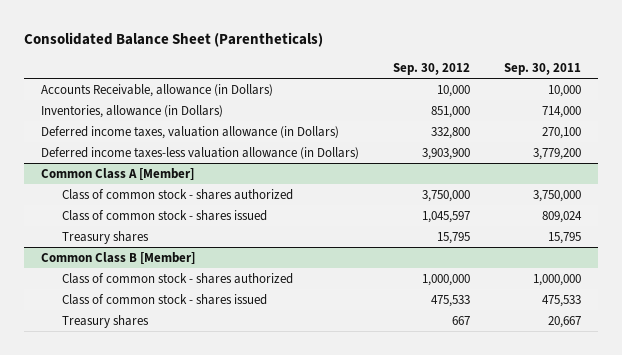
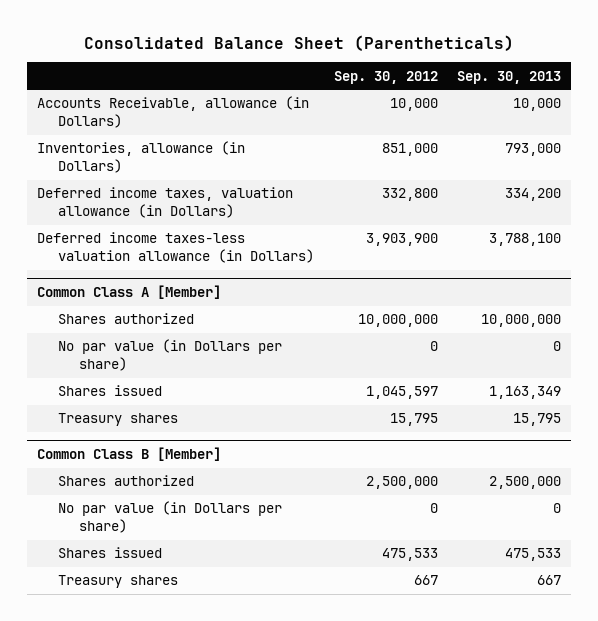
- | Sep. 30, 2012 | Sep. 30, 2011
+ | Sep. 30, 2012 | Sep. 30, 2013
@ Common Class A [Member]
- Class of common stock - shares authorized | 3,750,000 | 3,750,000
- Class of common stock - shares issued | 1,045,597 | 809,024
+ Shares authorized | 10,000,000 | 10,000,000
+ No par value (in Dollars per share) | 0 | 0
+ Shares issued | 1,045,597 | 1,163,349
@ Common Class B [Member]
- Class of common stock - shares authorized | 1,000,000 | 1,000,000
- Class of common stock - shares issued | 475,533 | 475,533
+ Shares authorized | 2,500,000 | 2,500,000
+ No par value (in Dollars per share) | 0 | 0
+ Shares issued | 475,533 | 475,533

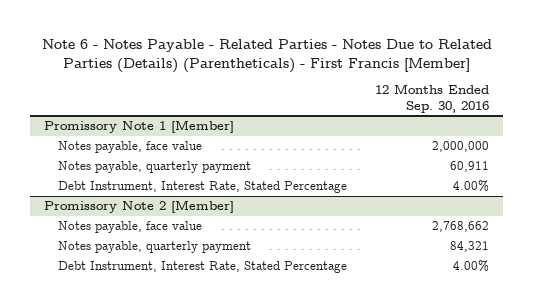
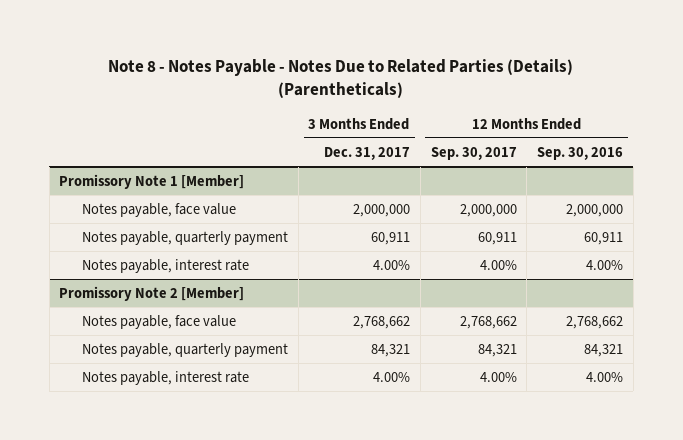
- Note 6 - Notes Payable - Related Parties - Notes Due to Related Parties (Details) (Parentheticals) - First Francis [Member]
+ Note 8 - Notes Payable - Notes Due to Related Parties (Details) (Parentheticals)
- | 12 Months Ended Sep. 30, 2016
+ | 3 Months Ended Dec. 31, 2017 | 12 Months Ended Sep. 30, 2017 | 12 Months Ended Sep. 30, 2016
@ Promissory Note 1 [Member]
- Debt Instrument, Interest Rate, Stated Percentage | 4.00%
+ Notes payable, interest rate | 4.00% | 4.00% | 4.00%
@ Promissory Note 2 [Member]
- Debt Instrument, Interest Rate, Stated Percentage | 4.00%
+ Notes payable, interest rate | 4.00% | 4.00% | 4.00%

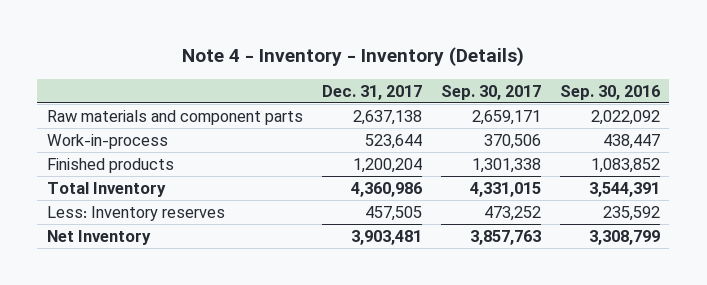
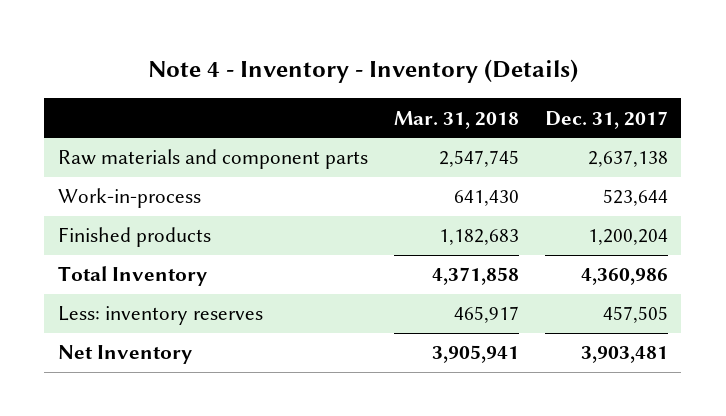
- | Dec. 31, 2017 | Sep. 30, 2017 | Sep. 30, 2016
+ | Mar. 31, 2018 | Dec. 31, 2017
- Less: Inventory reserves | 457,505 | 473,252 | 235,592
+ Less: inventory reserves | 465,917 | 457,505

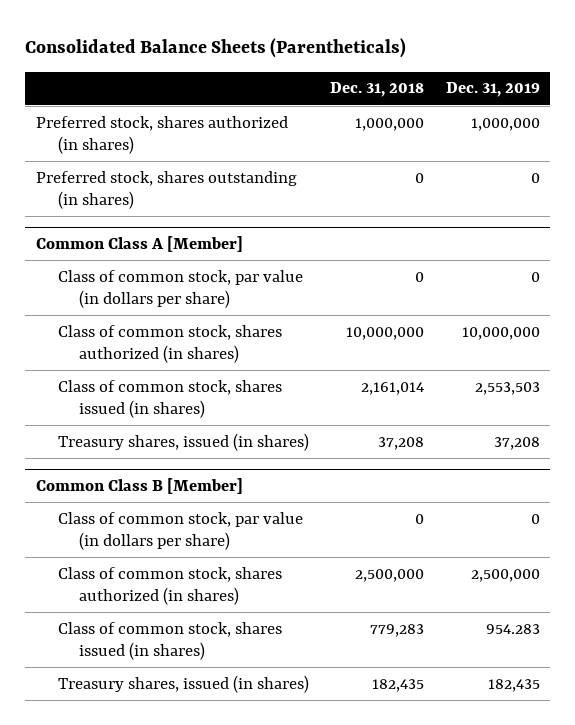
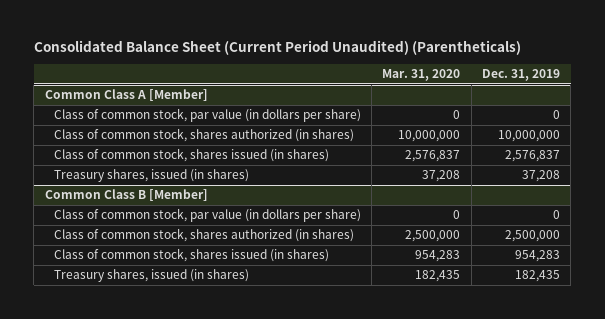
- Consolidated Balance Sheets (Parentheticals)
+ Consolidated Balance Sheet (Current Period Unaudited) (Parentheticals)
- | Dec. 31, 2018 | Dec. 31, 2019
+ | Mar. 31, 2020 | Dec. 31, 2019
- Preferred stock, shares authorized (in shares) | 1,000,000 | 1,000,000
- Preferred stock, shares outstanding (in shares) | 0 | 0
@ Common Class A [Member]
- Class of common stock, shares issued (in shares) | 2,161,014 | 2,553,503
+ Class of common stock, shares issued (in shares) | 2,576,837 | 2,576,837
@ Common Class B [Member]
- Class of common stock, shares issued (in shares) | 779,283 | 954.283
+ Class of common stock, shares issued (in shares) | 954,283 | 954,283

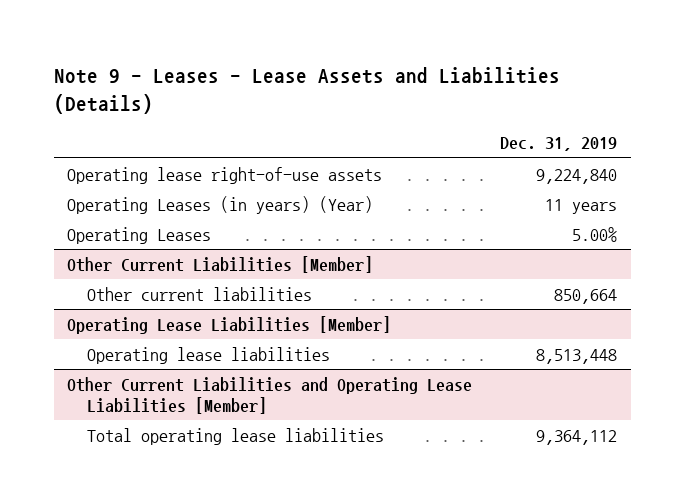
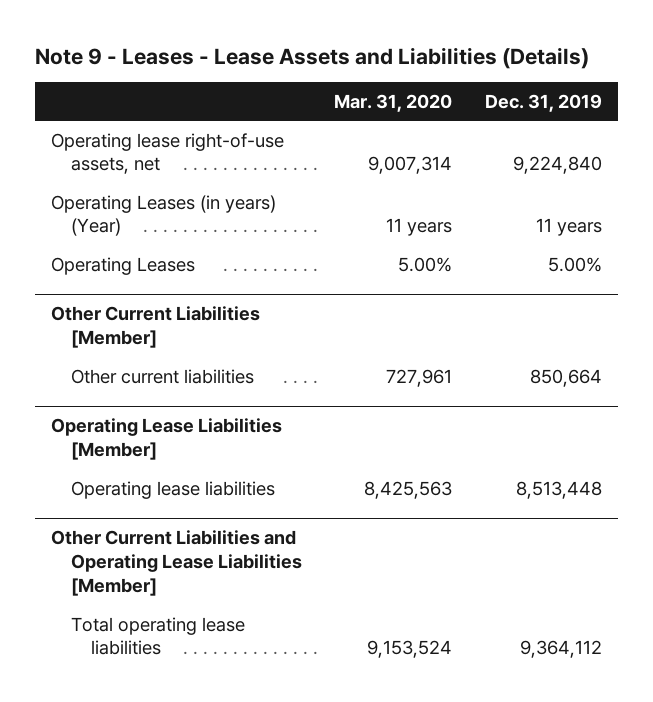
- | Dec. 31, 2019
+ | Mar. 31, 2020 | Dec. 31, 2019
- Operating lease right-of-use assets | 9,224,840
+ Operating lease right-of-use assets, net | 9,007,314 | 9,224,840

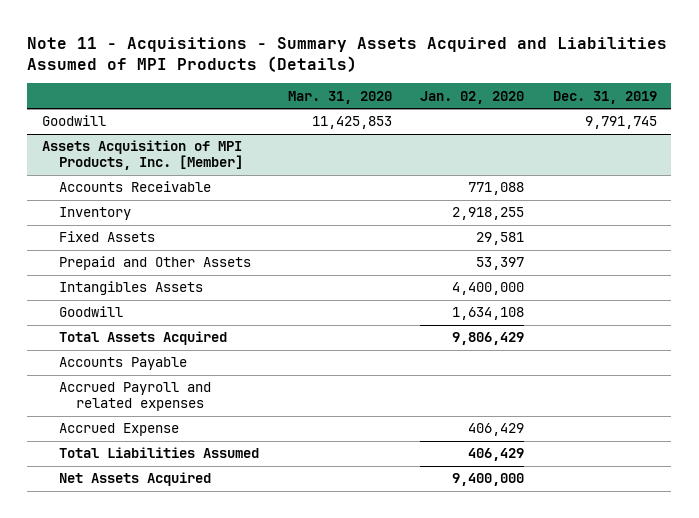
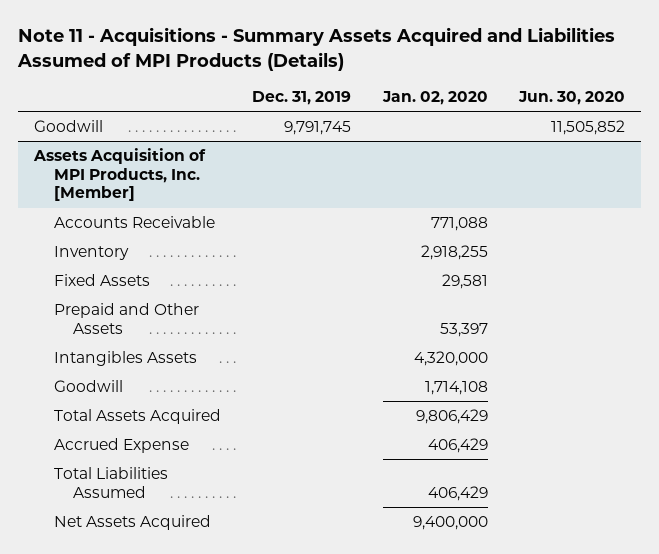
- | Mar. 31, 2020 | Jan. 02, 2020 | Dec. 31, 2019
+ | Dec. 31, 2019 | Jan. 02, 2020 | Jun. 30, 2020
@ Assets Acquisition of MPI Products, Inc. [Member]
- Intangibles Assets | | 4,400,000 |
- Goodwill | | 1,634,108 |
+ Intangibles Assets | | 4,320,000 |
+ Goodwill | | 1,714,108 |
- Accounts Payable
- Accrued Payroll and related expenses

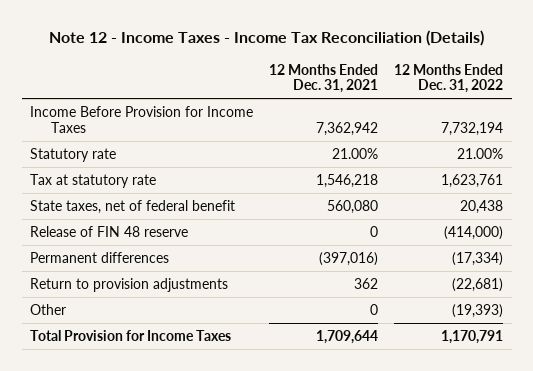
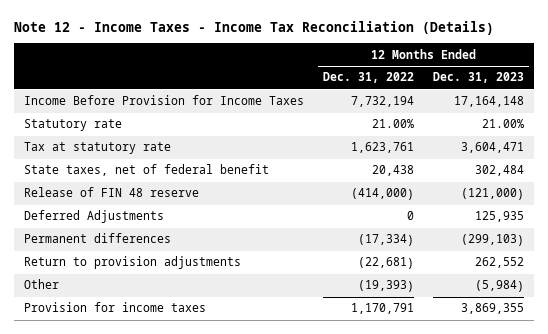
- | 12 Months Ended Dec. 31, 2021 | 12 Months Ended Dec. 31, 2022
+ | 12 Months Ended Dec. 31, 2022 | 12 Months Ended Dec. 31, 2023
+ Deferred Adjustments | 0 | 125,935
- Total Provision for Income Taxes | 1,709,644 | 1,170,791
+ Provision for income taxes | 1,170,791 | 3,869,355

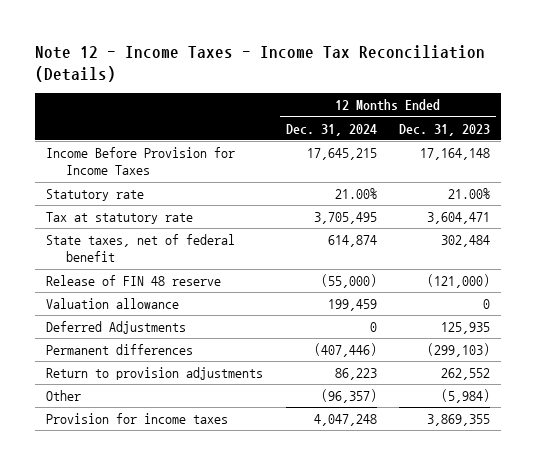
- | 12 Months Ended Dec. 31, 2022 | 12 Months Ended Dec. 31, 2023
+ | 12 Months Ended Dec. 31, 2024 | 12 Months Ended Dec. 31, 2023
+ Valuation allowance | 199,459 | 0

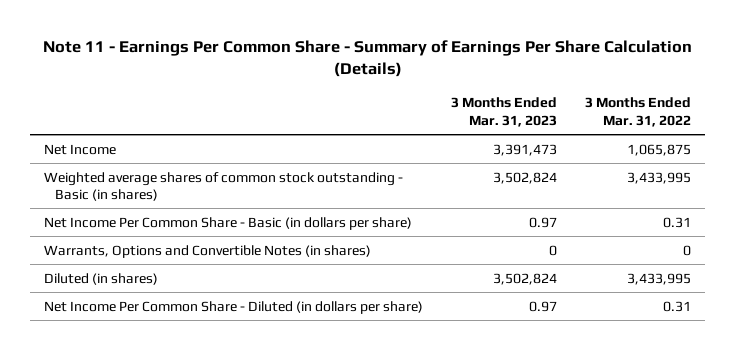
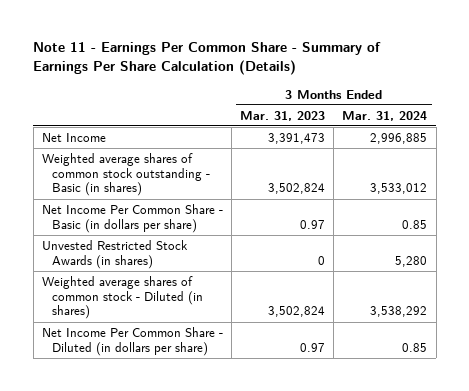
- | 3 Months Ended Mar. 31, 2023 | 3 Months Ended Mar. 31, 2022
+ | 3 Months Ended Mar. 31, 2023 | 3 Months Ended Mar. 31, 2024
- Warrants, Options and Convertible Notes (in shares) | 0 | 0
- Diluted (in shares) | 3,502,824 | 3,433,995
+ Unvested Restricted Stock Awards (in shares) | 0 | 5,280
+ Weighted average shares of common stock - Diluted (in shares) | 3,502,824 | 3,538,292

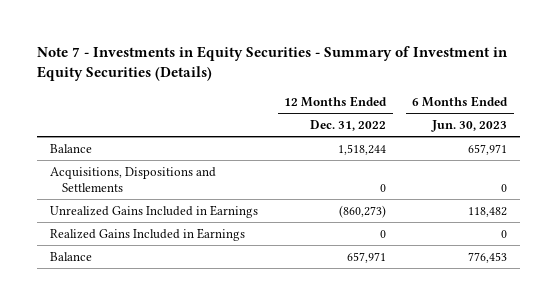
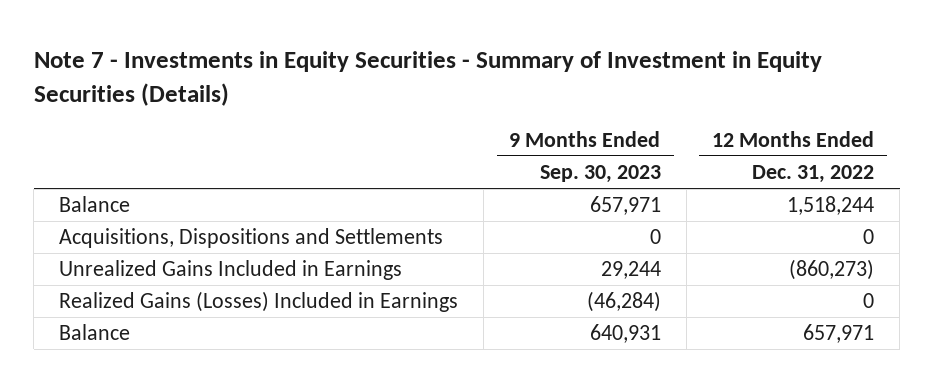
- | 12 Months Ended Dec. 31, 2022 | 6 Months Ended Jun. 30, 2023
+ | 9 Months Ended Sep. 30, 2023 | 12 Months Ended Dec. 31, 2022
- Realized Gains Included in Earnings | 0 | 0
+ Realized Gains (Losses) Included in Earnings | (46,284) | 0

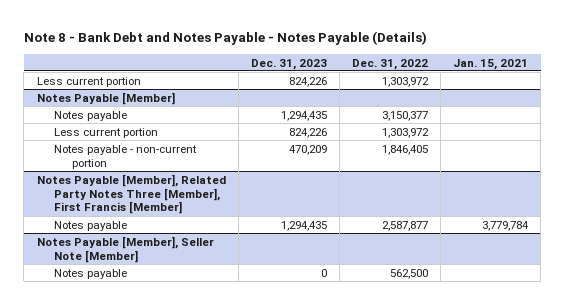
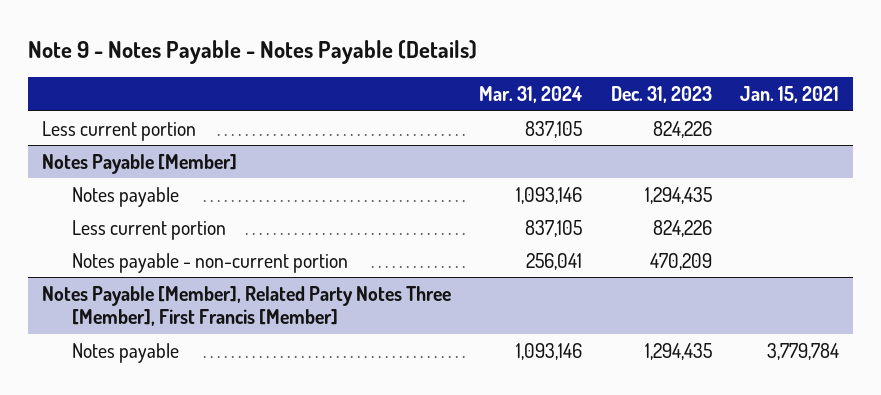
- Note 8 - Bank Debt and Notes Payable - Notes Payable (Details)
+ Note 9 - Notes Payable - Notes Payable (Details)
- | Dec. 31, 2023 | Dec. 31, 2022 | Jan. 15, 2021
+ | Mar. 31, 2024 | Dec. 31, 2023 | Jan. 15, 2021
- Notes Payable [Member], Seller Note [Member]
- Notes payable | 0 | 562,500 |

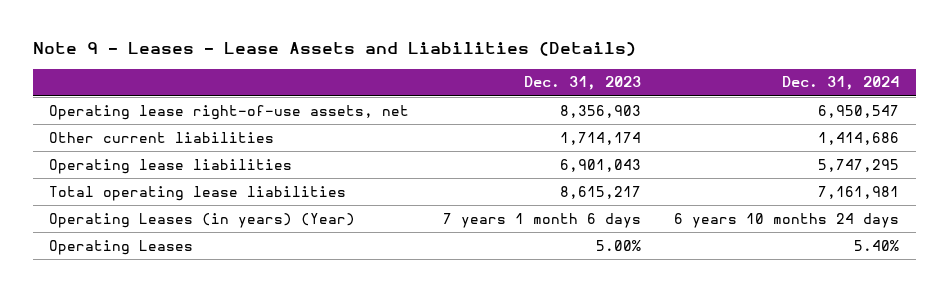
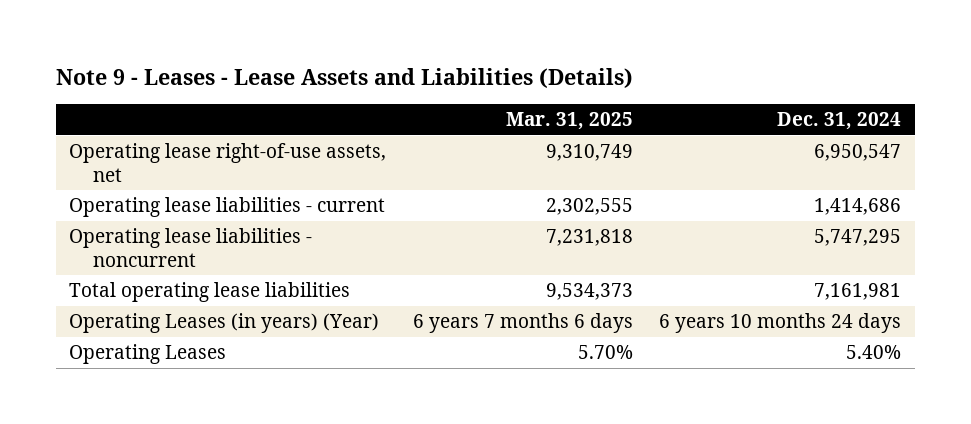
- | Dec. 31, 2023 | Dec. 31, 2024
+ | Mar. 31, 2025 | Dec. 31, 2024
- Other current liabilities | 1,714,174 | 1,414,686
- Operating lease liabilities | 6,901,043 | 5,747,295
+ Operating lease liabilities - current | 2,302,555 | 1,414,686
+ Operating lease liabilities - noncurrent | 7,231,818 | 5,747,295

